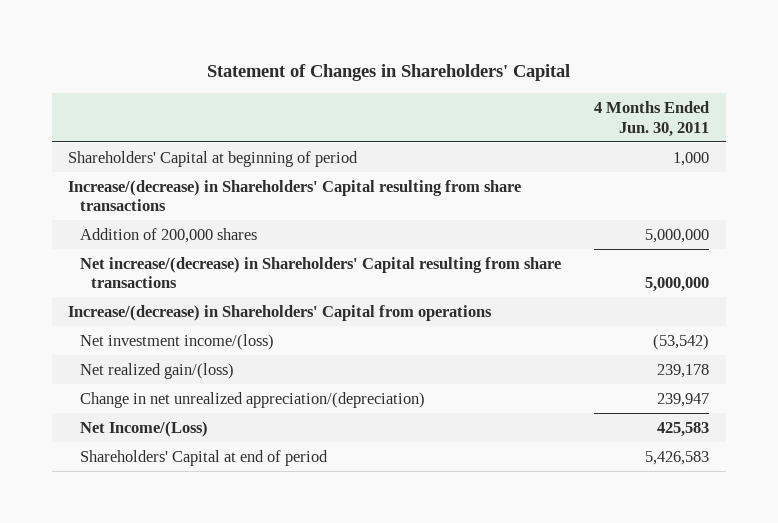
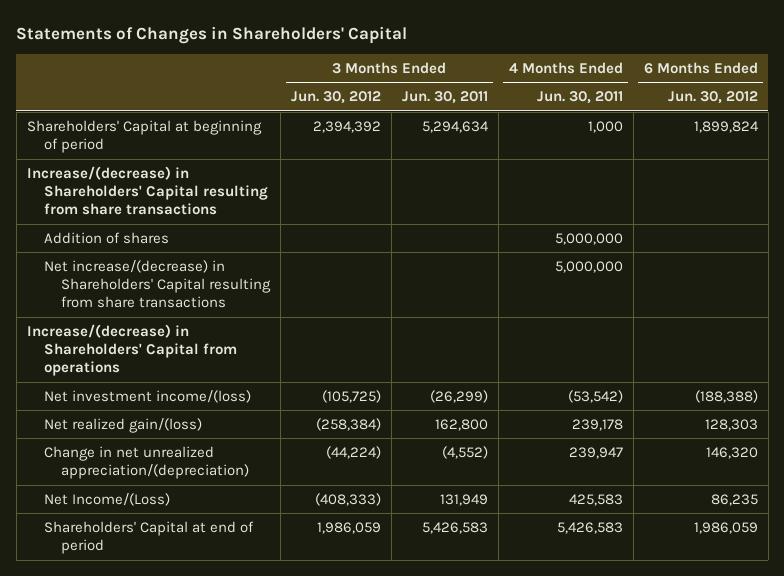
- Statement of Changes in Shareholders' Capital
+ Statements of Changes in Shareholders' Capital
- | 4 Months Ended Jun. 30, 2011
+ | 3 Months Ended Jun. 30, 2012 | 3 Months Ended Jun. 30, 2011 | 4 Months Ended Jun. 30, 2011 | 6 Months Ended Jun. 30, 2012
- Addition of 200,000 shares | 5,000,000
+ Addition of shares | | | 5,000,000 |

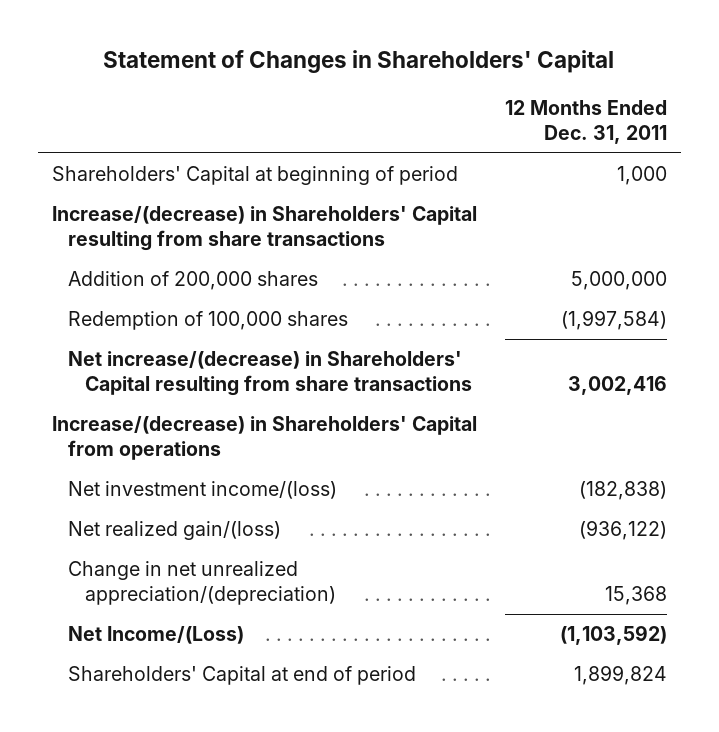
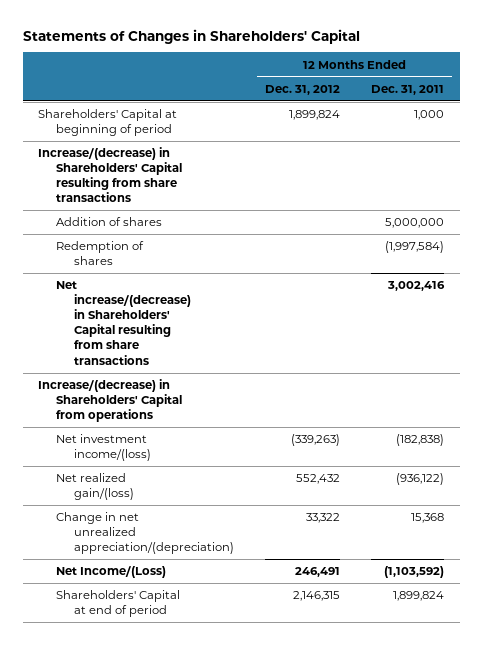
- Statement of Changes in Shareholders' Capital
+ Statements of Changes in Shareholders' Capital
- | 12 Months Ended Dec. 31, 2011
+ | 12 Months Ended Dec. 31, 2012 | 12 Months Ended Dec. 31, 2011
- Addition of 200,000 shares | 5,000,000
- Redemption of 100,000 shares | (1,997,584)
+ Addition of shares | | 5,000,000
+ Redemption of shares | | (1,997,584)

